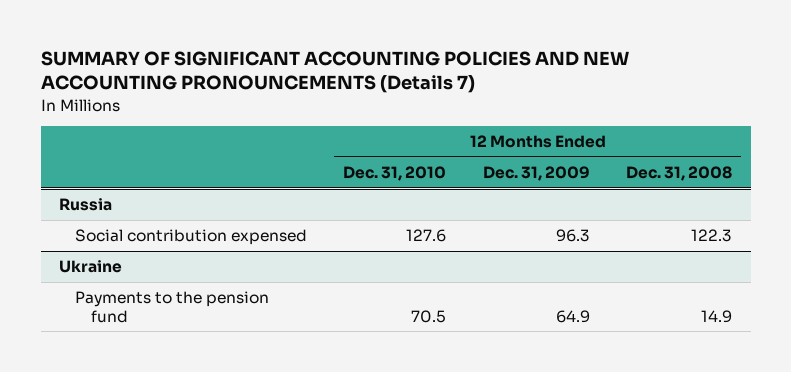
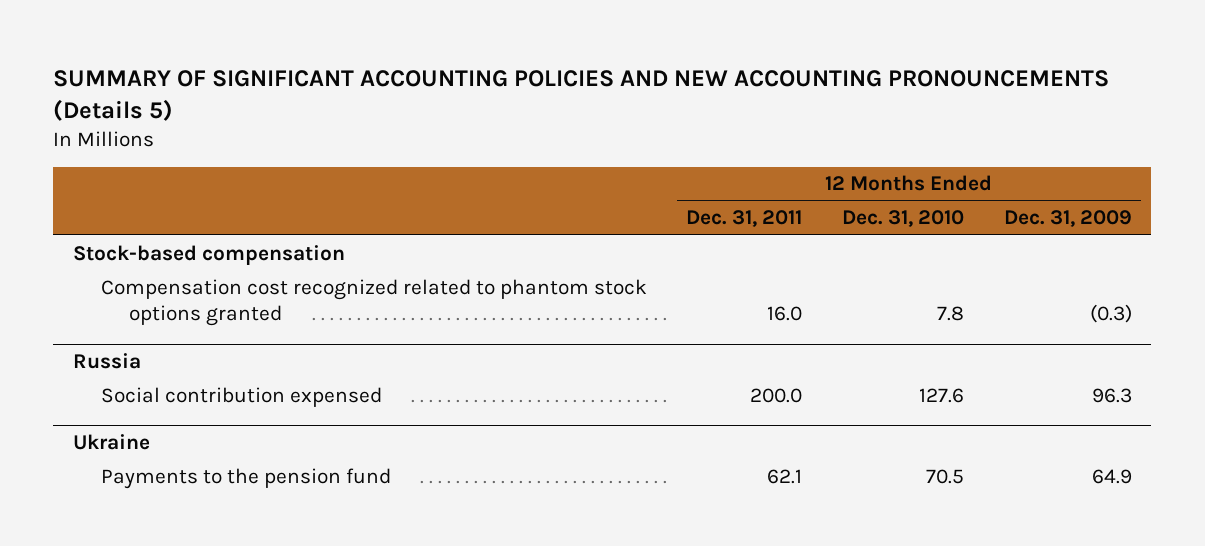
- SUMMARY OF SIGNIFICANT ACCOUNTING POLICIES AND NEW ACCOUNTING PRONOUNCEMENTS (Details 7)
+ SUMMARY OF SIGNIFICANT ACCOUNTING POLICIES AND NEW ACCOUNTING PRONOUNCEMENTS (Details 5)
- | 12 Months Ended Dec. 31, 2010 | 12 Months Ended Dec. 31, 2009 | 12 Months Ended Dec. 31, 2008
+ | 12 Months Ended Dec. 31, 2011 | 12 Months Ended Dec. 31, 2010 | 12 Months Ended Dec. 31, 2009
+ Stock-based compensation
+ Compensation cost recognized related to phantom stock options granted | 16.0 | 7.8 | (0.3)

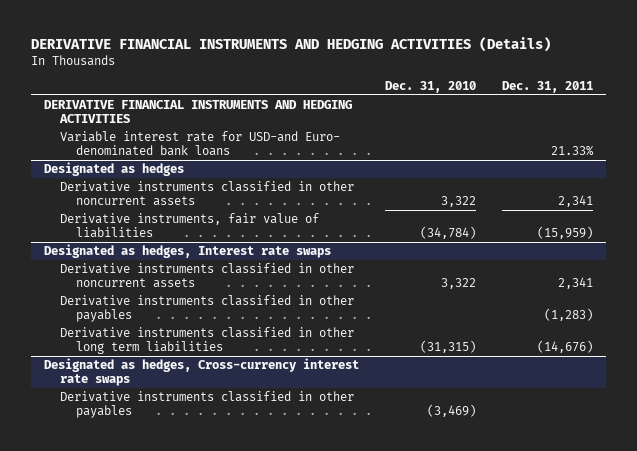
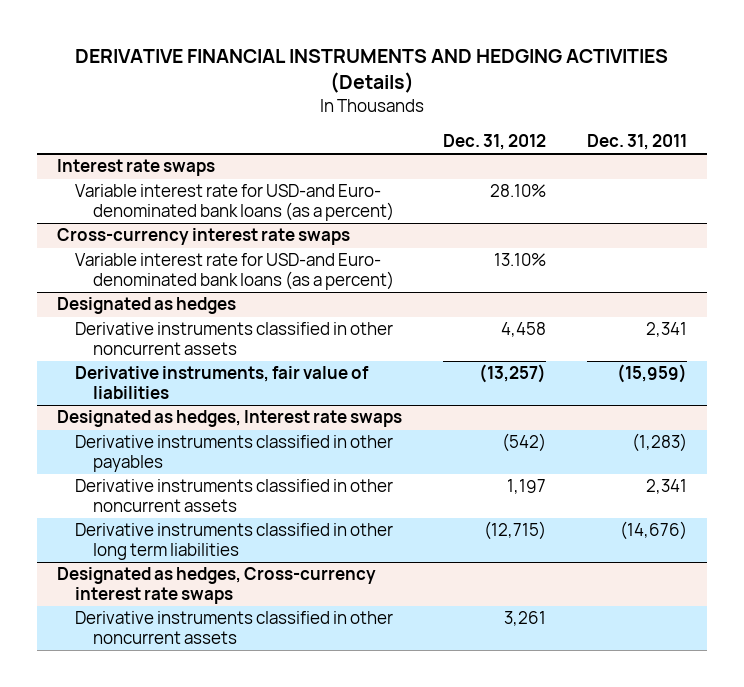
- | Dec. 31, 2010 | Dec. 31, 2011
+ | Dec. 31, 2012 | Dec. 31, 2011
- DERIVATIVE FINANCIAL INSTRUMENTS AND HEDGING ACTIVITIES
- Variable interest rate for USD-and Euro- denominated bank loans | | 21.33%
+ Interest rate swaps
+ Variable interest rate for USD-and Euro- denominated bank loans (as a percent) | 28.10% |
+ Cross-currency interest rate swaps
+ Variable interest rate for USD-and Euro- denominated bank loans (as a percent) | 13.10% |
@ Designated as hedges, Interest rate swaps
moved down: Derivative instruments classified in other noncurrent assets | 1,197 | 2,341
@ Designated as hedges, Cross-currency interest rate swaps
- Derivative instruments classified in other payables | (3,469) |
+ Derivative instruments classified in other noncurrent assets | 3,261 |

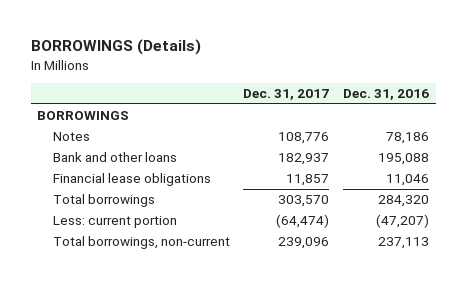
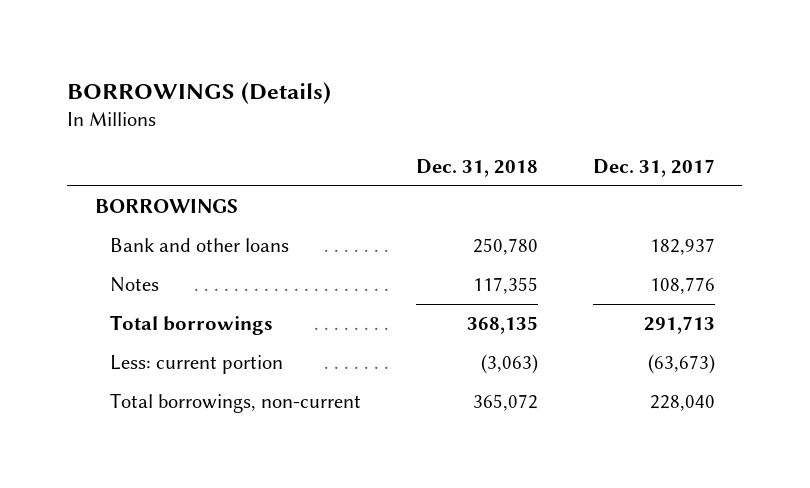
- | Dec. 31, 2017 | Dec. 31, 2016
+ | Dec. 31, 2018 | Dec. 31, 2017
- Financial lease obligations | 11,857 | 11,046
- Total borrowings | 303,570 | 284,320
- Less: current portion | (64,474) | (47,207)
- Total borrowings, non-current | 239,096 | 237,113
moved down: Notes | 117,355 | 108,776
+ Total borrowings | 368,135 | 291,713
+ Less: current portion | (3,063) | (63,673)
+ Total borrowings, non-current | 365,072 | 228,040

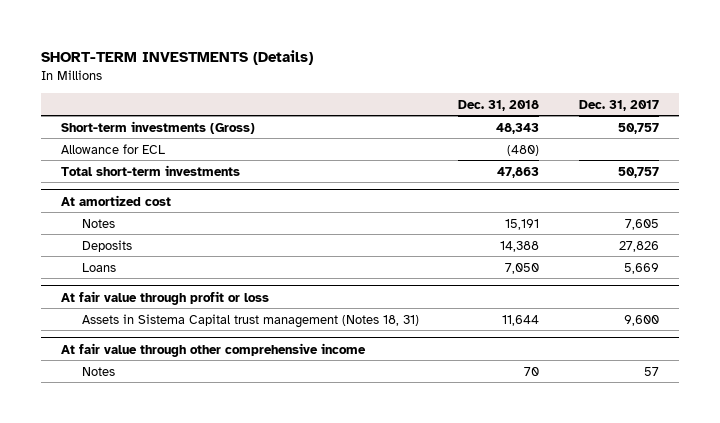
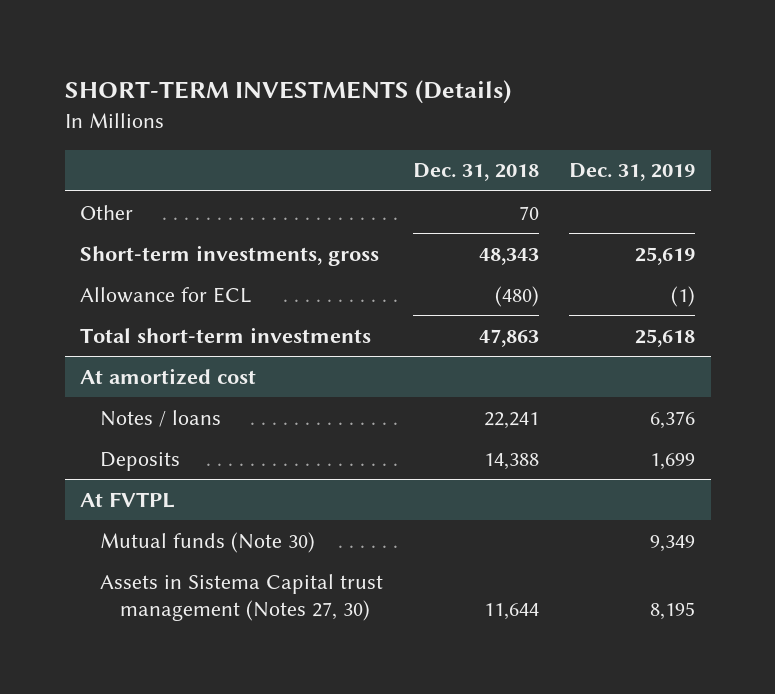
- | Dec. 31, 2018 | Dec. 31, 2017
+ | Dec. 31, 2018 | Dec. 31, 2019
- Short-term investments (Gross) | 48,343 | 50,757
+ Other | 70 |
+ Short-term investments, gross | 48,343 | 25,619
@ At amortized cost
- Notes | 15,191 | 7,605
+ Notes / loans | 22,241 | 6,376
- Loans | 7,050 | 5,669
- At fair value through profit or loss
- Assets in Sistema Capital trust management (Notes 18, 31) | 11,644 | 9,600
- At fair value through other comprehensive income
- Notes | 70 | 57
+ At FVTPL
+ Mutual funds (Note 30) | | 9,349
+ Assets in Sistema Capital trust management (Notes 27, 30) | 11,644 | 8,195

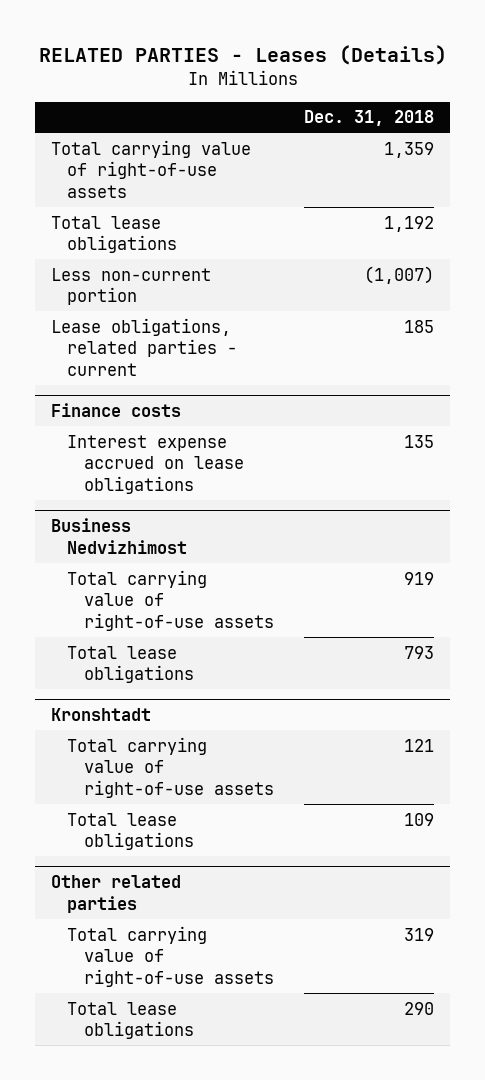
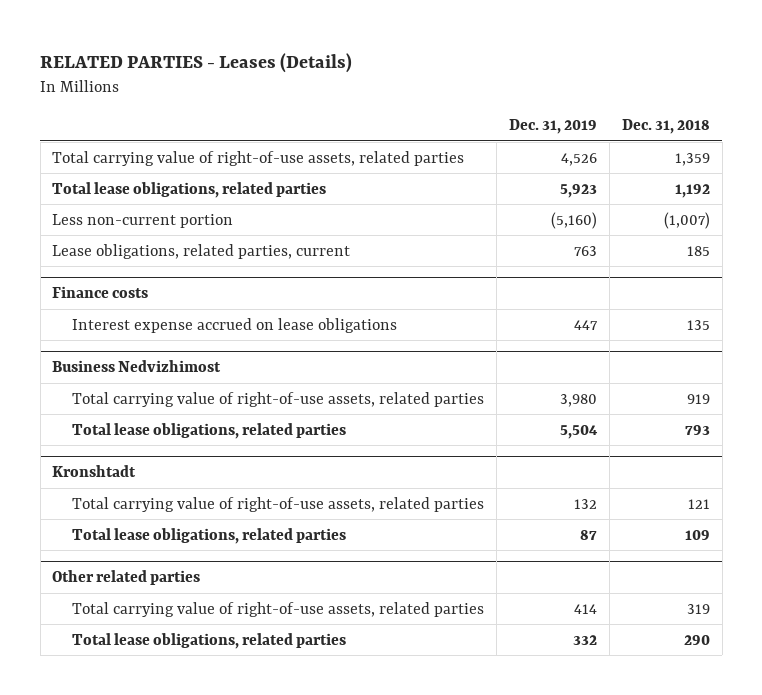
- | Dec. 31, 2018
+ | Dec. 31, 2019 | Dec. 31, 2018
- Total carrying value of right-of-use assets | 1,359
- Total lease obligations | 1,192
+ Total carrying value of right-of-use assets, related parties | 4,526 | 1,359
+ Total lease obligations, related parties | 5,923 | 1,192
- Lease obligations, related parties - current | 185
+ Lease obligations, related parties, current | 763 | 185
@ Business Nedvizhimost
- Total carrying value of right-of-use assets | 919
- Total lease obligations | 793
+ Total carrying value of right-of-use assets, related parties | 3,980 | 919
+ Total lease obligations, related parties | 5,504 | 793
@ Kronshtadt
- Total carrying value of right-of-use assets | 121
- Total lease obligations | 109
+ Total carrying value of right-of-use assets, related parties | 132 | 121
+ Total lease obligations, related parties | 87 | 109
@ Other related parties
- Total carrying value of right-of-use assets | 319
- Total lease obligations | 290
+ Total carrying value of right-of-use assets, related parties | 414 | 319
+ Total lease obligations, related parties | 332 | 290

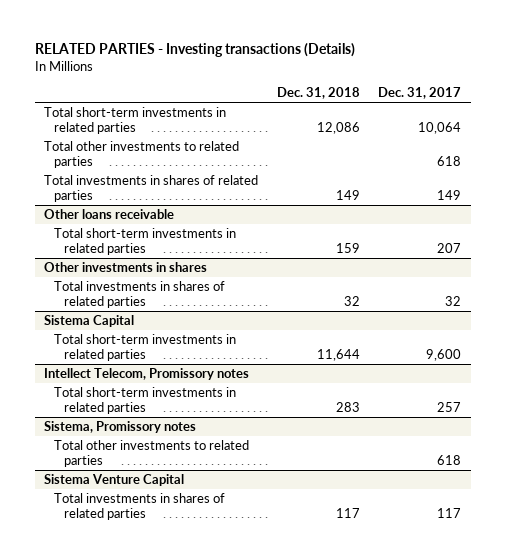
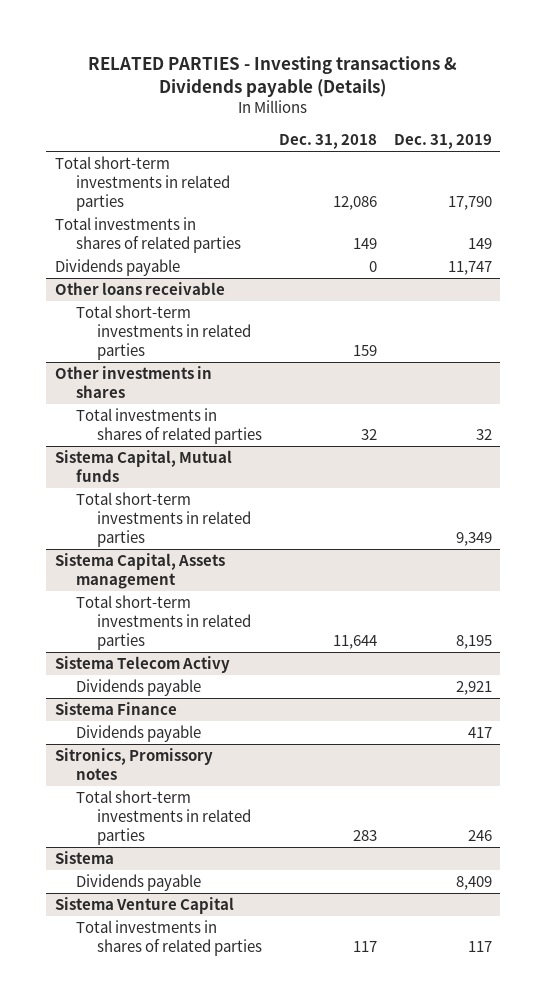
- RELATED PARTIES - Investing transactions (Details)
+ RELATED PARTIES - Investing transactions & Dividends payable (Details)
- | Dec. 31, 2018 | Dec. 31, 2017
+ | Dec. 31, 2018 | Dec. 31, 2019
- Total other investments to related parties | | 618
+ Dividends payable | 0 | 11,747
- Sistema Capital
+ Sistema Capital, Mutual funds
+ Total short-term investments in related parties | | 9,349
+ Sistema Capital, Assets management
- Intellect Telecom, Promissory notes
+ Sistema Telecom Activy
+ Dividends payable | | 2,921
+ Sistema Finance
+ Dividends payable | | 417
+ Sitronics, Promissory notes
- Sistema, Promissory notes
- Total other investments to related parties | | 618
+ Sistema
+ Dividends payable | | 8,409

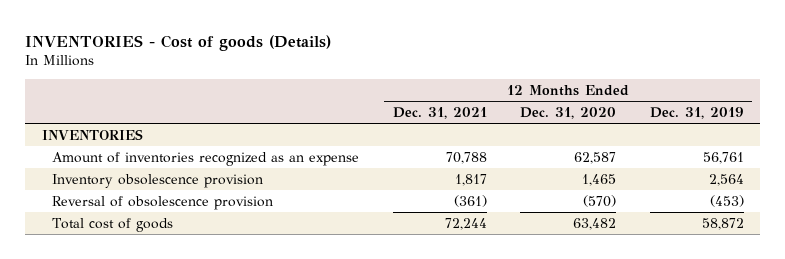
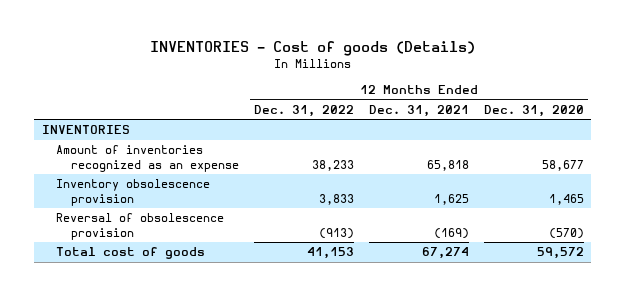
- | 12 Months Ended Dec. 31, 2021 | 12 Months Ended Dec. 31, 2020 | 12 Months Ended Dec. 31, 2019
+ | 12 Months Ended Dec. 31, 2022 | 12 Months Ended Dec. 31, 2021 | 12 Months Ended Dec. 31, 2020
- Amount of inventories recognized as an expense | 70,788 | 62,587 | 56,761
- Inventory obsolescence provision | 1,817 | 1,465 | 2,564
- Reversal of obsolescence provision | (361) | (570) | (453)
- Total cost of goods | 72,244 | 63,482 | 58,872
+ Amount of inventories recognized as an expense | 38,233 | 65,818 | 58,677
+ Inventory obsolescence provision | 3,833 | 1,625 | 1,465
+ Reversal of obsolescence provision | (913) | (169) | (570)
+ Total cost of goods | 41,153 | 67,274 | 59,572

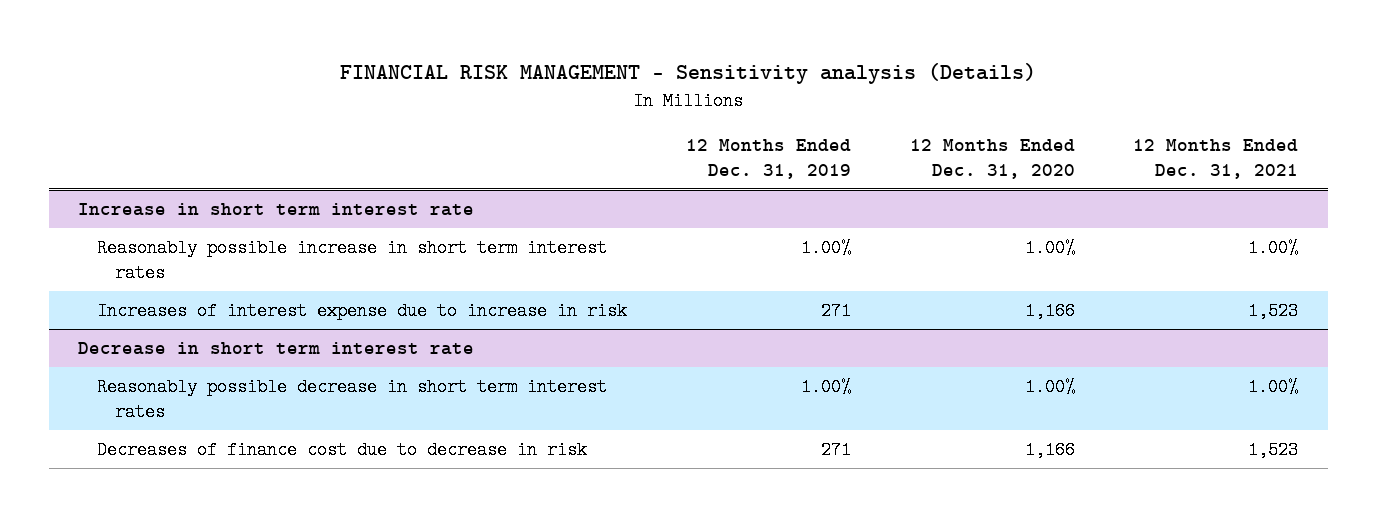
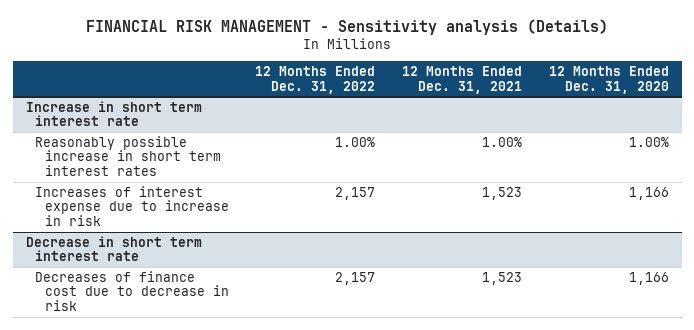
- | 12 Months Ended Dec. 31, 2019 | 12 Months Ended Dec. 31, 2020 | 12 Months Ended Dec. 31, 2021
+ | 12 Months Ended Dec. 31, 2022 | 12 Months Ended Dec. 31, 2021 | 12 Months Ended Dec. 31, 2020
@ Decrease in short term interest rate
- Reasonably possible decrease in short term interest rates | 1.00% | 1.00% | 1.00%

